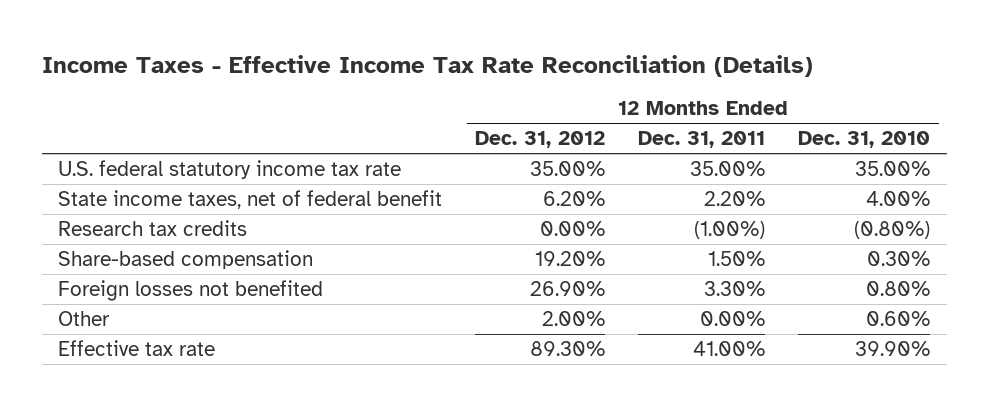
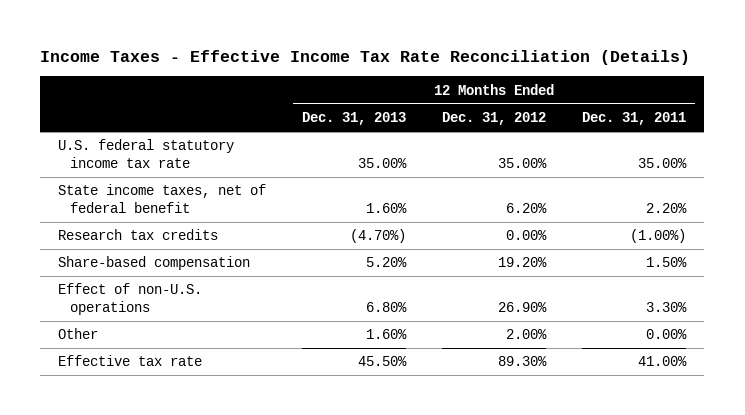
- | 12 Months Ended Dec. 31, 2012 | 12 Months Ended Dec. 31, 2011 | 12 Months Ended Dec. 31, 2010
+ | 12 Months Ended Dec. 31, 2013 | 12 Months Ended Dec. 31, 2012 | 12 Months Ended Dec. 31, 2011
- Foreign losses not benefited | 26.90% | 3.30% | 0.80%
+ Effect of non-U.S. operations | 6.80% | 26.90% | 3.30%

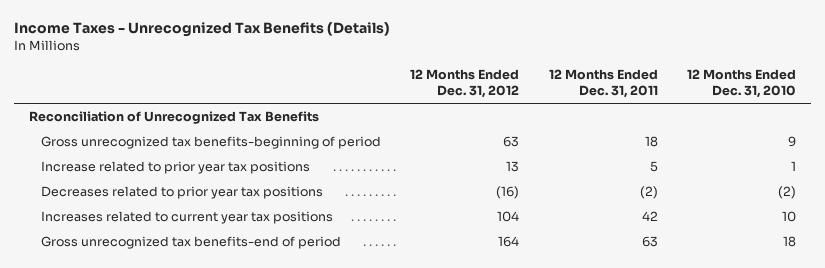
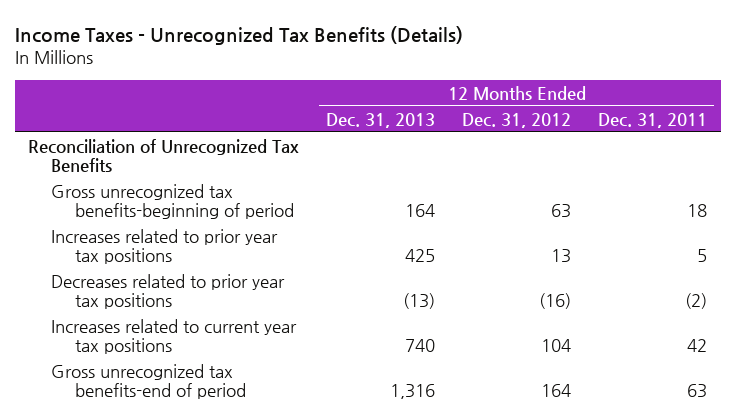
- | 12 Months Ended Dec. 31, 2012 | 12 Months Ended Dec. 31, 2011 | 12 Months Ended Dec. 31, 2010
+ | 12 Months Ended Dec. 31, 2013 | 12 Months Ended Dec. 31, 2012 | 12 Months Ended Dec. 31, 2011
- Increase related to prior year tax positions | 13 | 5 | 1
+ Increases related to prior year tax positions | 425 | 13 | 5

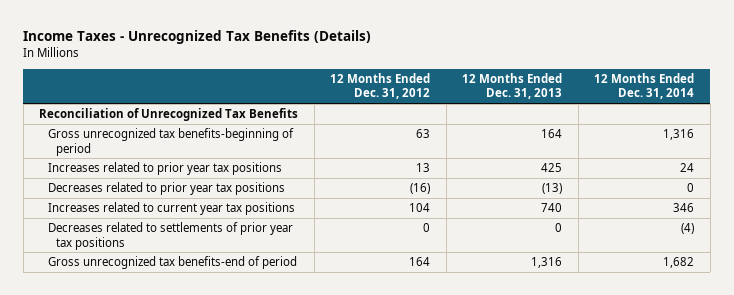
- | 12 Months Ended Dec. 31, 2013 | 12 Months Ended Dec. 31, 2012 | 12 Months Ended Dec. 31, 2011
+ | 12 Months Ended Dec. 31, 2012 | 12 Months Ended Dec. 31, 2013 | 12 Months Ended Dec. 31, 2014
+ Decreases related to settlements of prior year tax positions | 0 | 0 | (4)

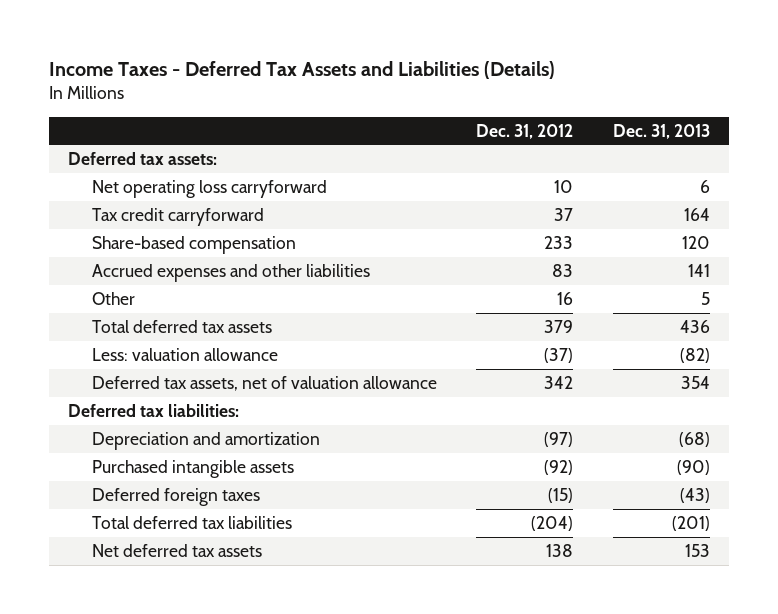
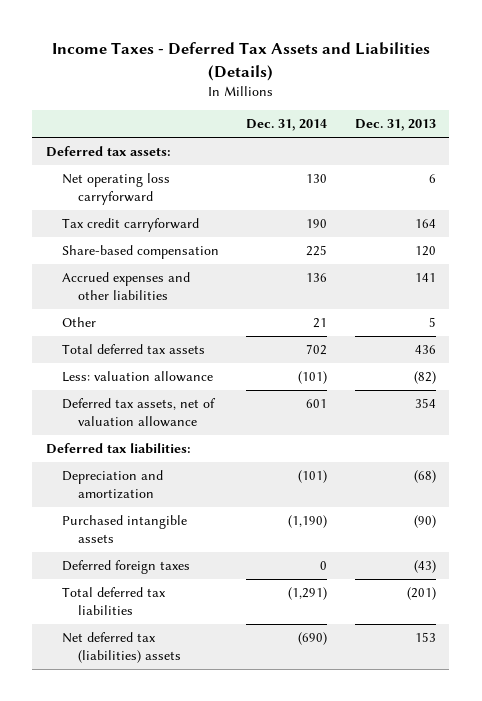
- | Dec. 31, 2012 | Dec. 31, 2013
+ | Dec. 31, 2014 | Dec. 31, 2013
- Net deferred tax assets | 138 | 153
+ Net deferred tax (liabilities) assets | (690) | 153

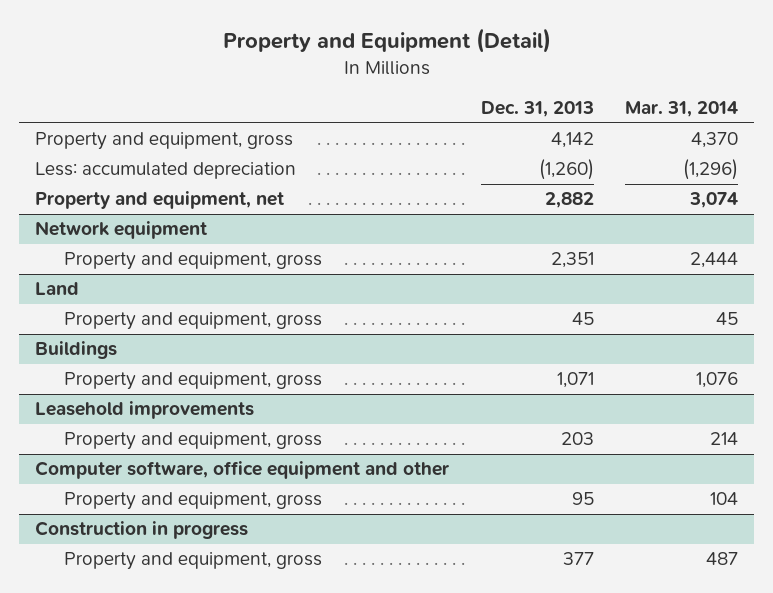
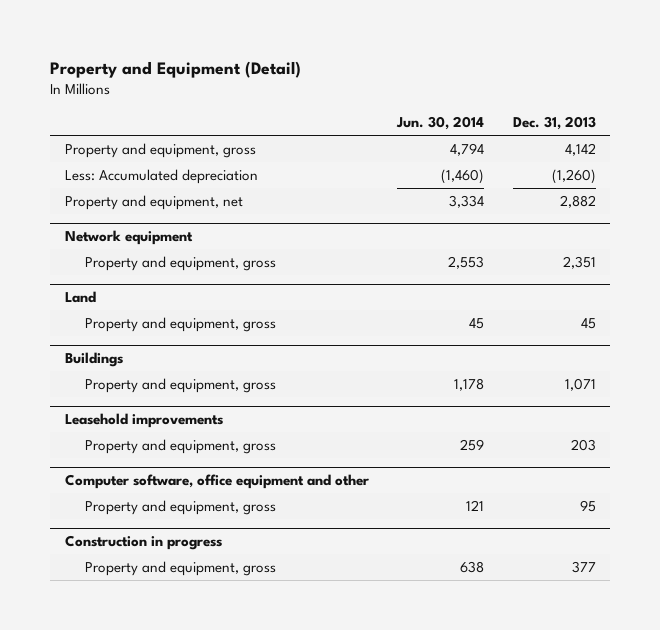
- | Dec. 31, 2013 | Mar. 31, 2014
+ | Jun. 30, 2014 | Dec. 31, 2013
- Less: accumulated depreciation | (1,260) | (1,296)
+ Less: Accumulated depreciation | (1,460) | (1,260)

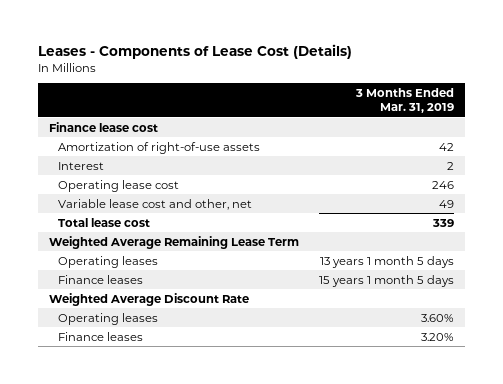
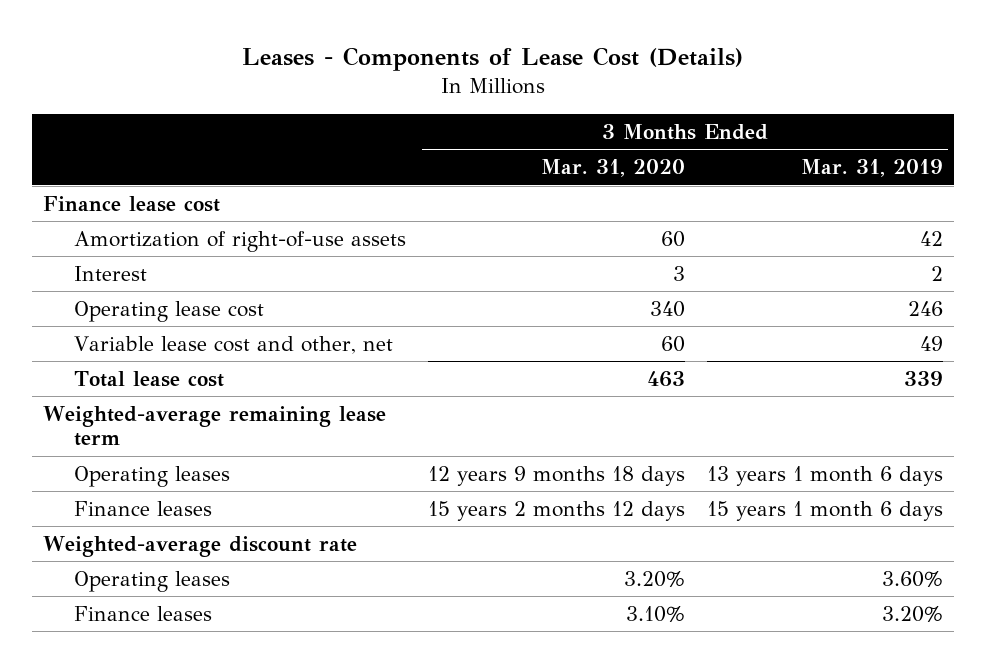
- | 3 Months Ended Mar. 31, 2019
+ | 3 Months Ended Mar. 31, 2020 | 3 Months Ended Mar. 31, 2019
- Weighted Average Remaining Lease Term
- Operating leases | 13 years 1 month 5 days
- Finance leases | 15 years 1 month 5 days
- Weighted Average Discount Rate
+ Weighted-average remaining lease term
+ Operating leases | 12 years 9 months 18 days | 13 years 1 month 6 days
+ Finance leases | 15 years 2 months 12 days | 15 years 1 month 6 days
+ Weighted-average discount rate

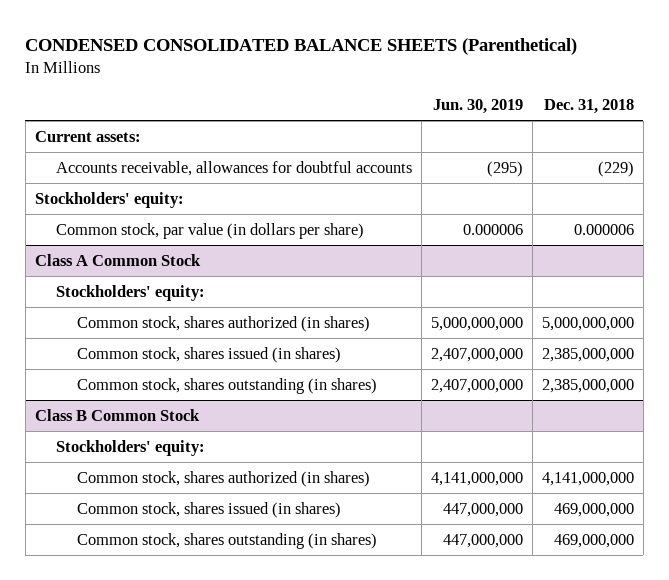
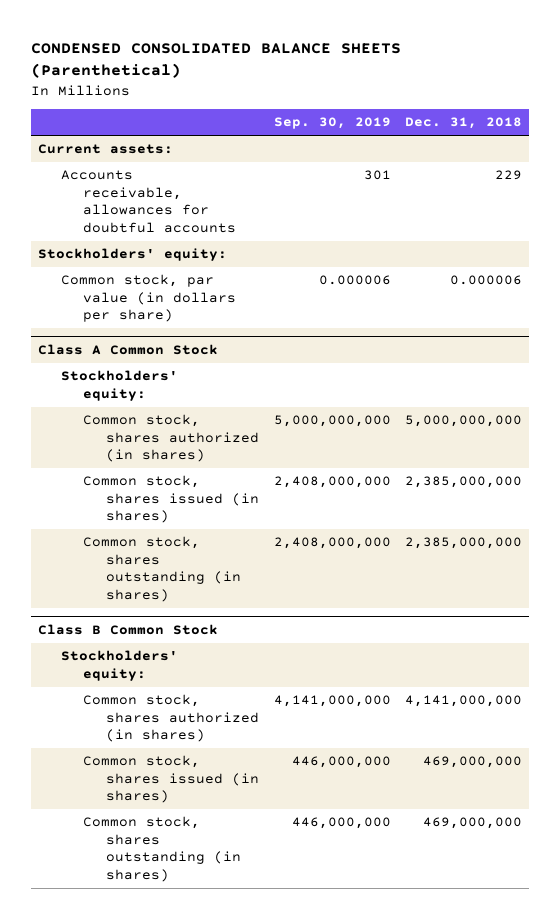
- | Jun. 30, 2019 | Dec. 31, 2018
+ | Sep. 30, 2019 | Dec. 31, 2018
- Accounts receivable, allowances for doubtful accounts | (295) | (229)
+ Accounts receivable, allowances for doubtful accounts | 301 | 229

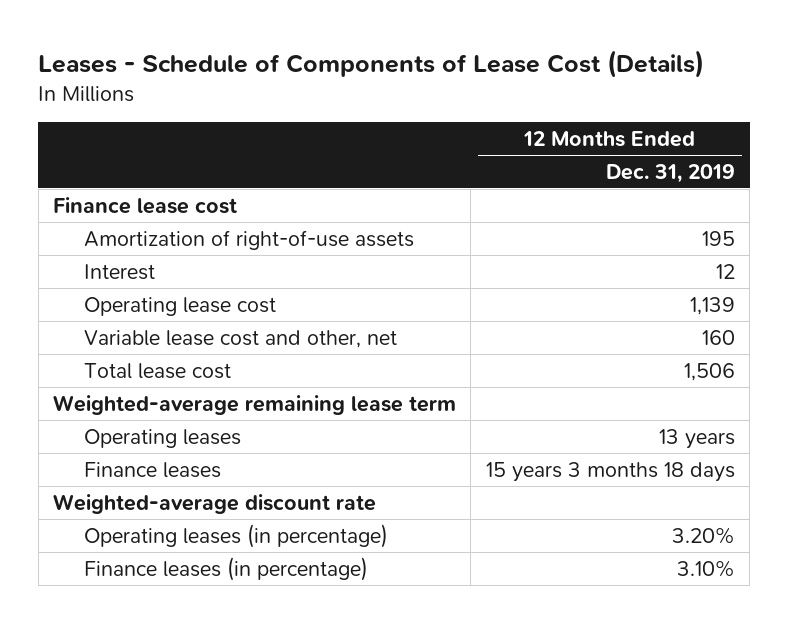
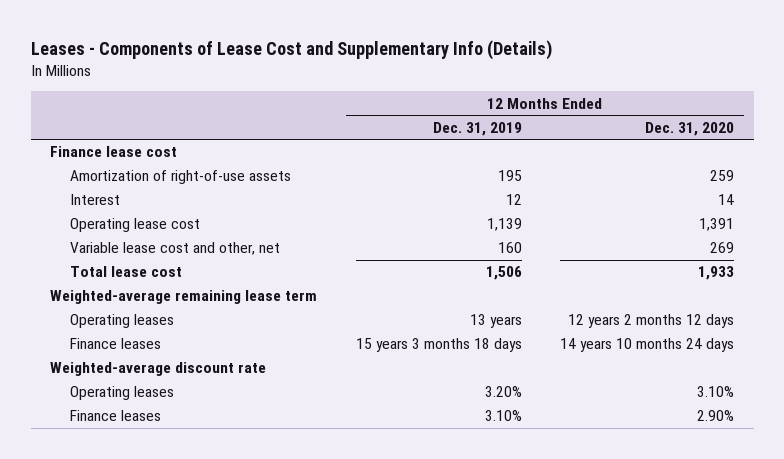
- Leases - Schedule of Components of Lease Cost (Details)
+ Leases - Components of Lease Cost and Supplementary Info (Details)
- | 12 Months Ended Dec. 31, 2019
+ | 12 Months Ended Dec. 31, 2019 | 12 Months Ended Dec. 31, 2020
- Operating leases (in percentage) | 3.20%
- Finance leases (in percentage) | 3.10%
+ Operating leases | 3.20% | 3.10%
+ Finance leases | 3.10% | 2.90%

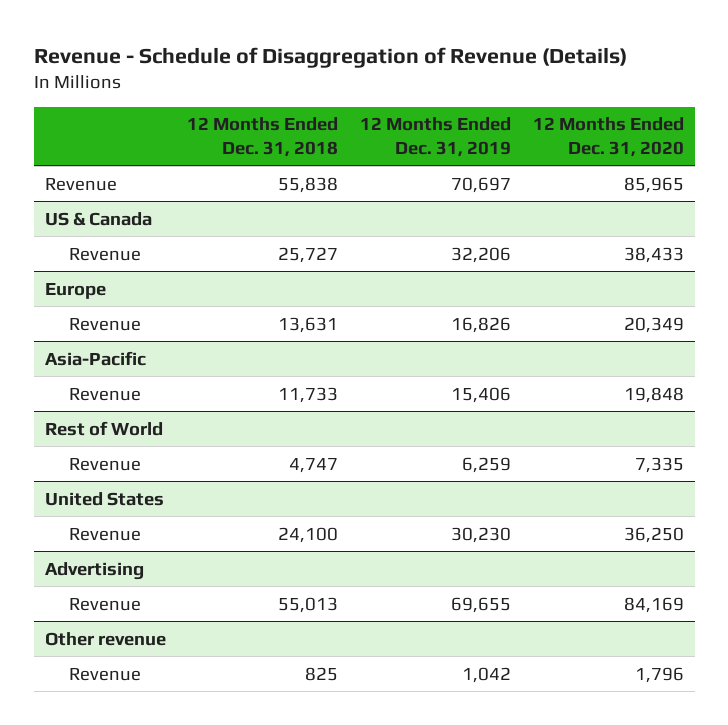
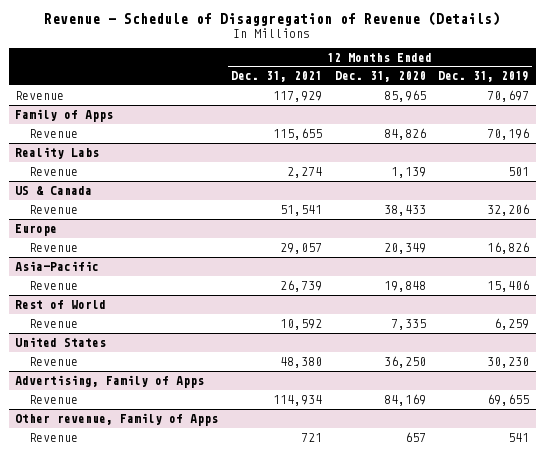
- | 12 Months Ended Dec. 31, 2018 | 12 Months Ended Dec. 31, 2019 | 12 Months Ended Dec. 31, 2020
+ | 12 Months Ended Dec. 31, 2021 | 12 Months Ended Dec. 31, 2020 | 12 Months Ended Dec. 31, 2019
+ Family of Apps
+ Revenue | 115,655 | 84,826 | 70,196
+ Reality Labs
+ Revenue | 2,274 | 1,139 | 501
- Advertising
+ Advertising, Family of Apps
- Other revenue
- Revenue | 825 | 1,042 | 1,796
+ Other revenue, Family of Apps
+ Revenue | 721 | 657 | 541

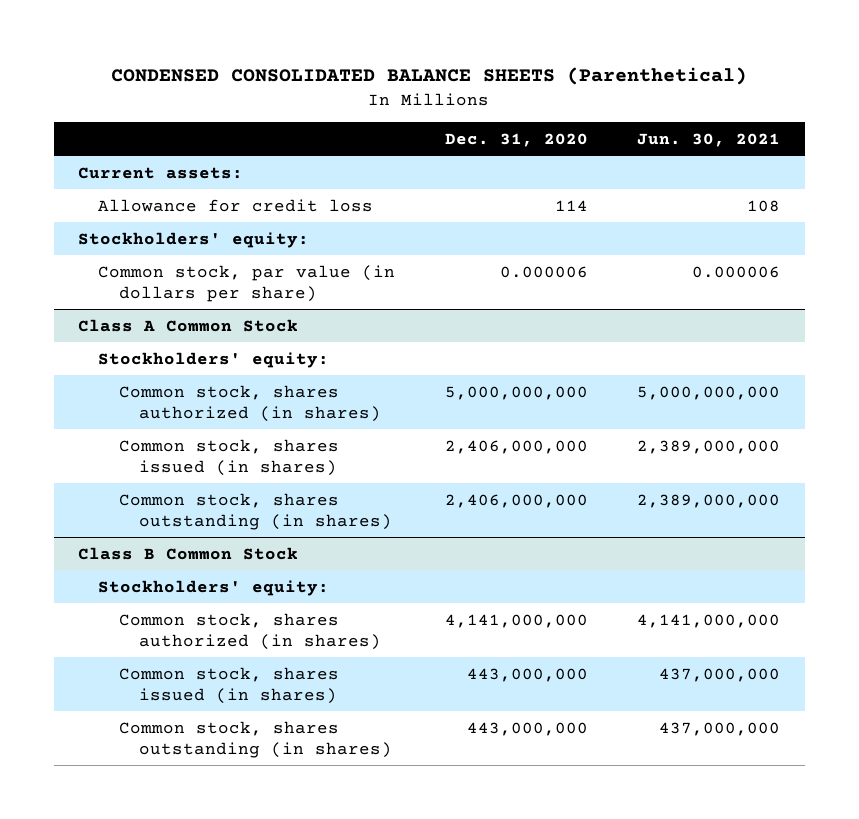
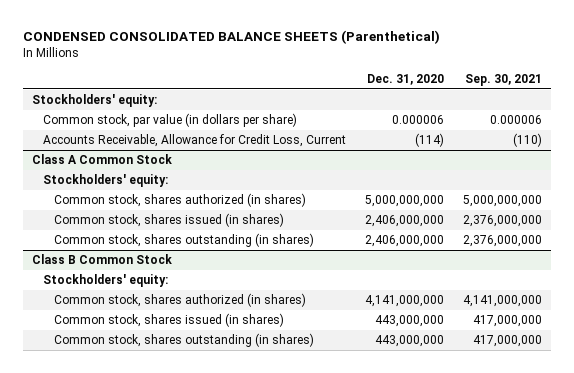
- | Dec. 31, 2020 | Jun. 30, 2021
+ | Dec. 31, 2020 | Sep. 30, 2021
- Current assets:
- Allowance for credit loss | 114 | 108
+ Accounts Receivable, Allowance for Credit Loss, Current | (114) | (110)

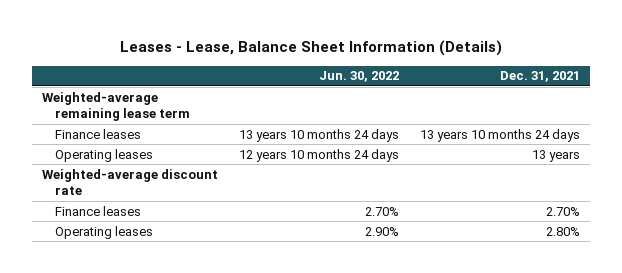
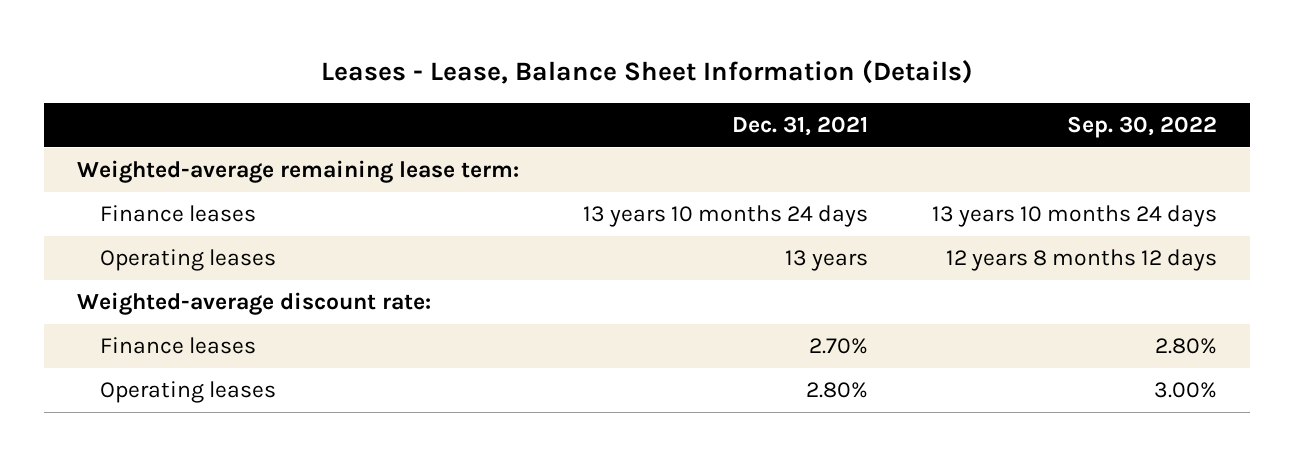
- | Jun. 30, 2022 | Dec. 31, 2021
+ | Dec. 31, 2021 | Sep. 30, 2022
- Weighted-average remaining lease term
+ Weighted-average remaining lease term:
- Weighted-average discount rate
+ Weighted-average discount rate:

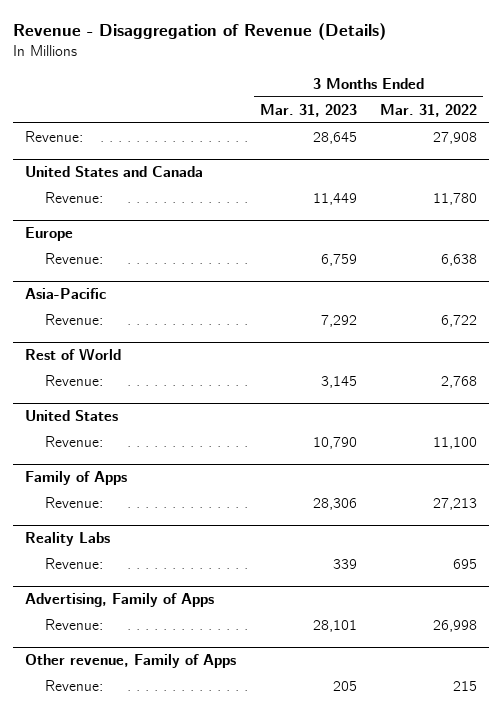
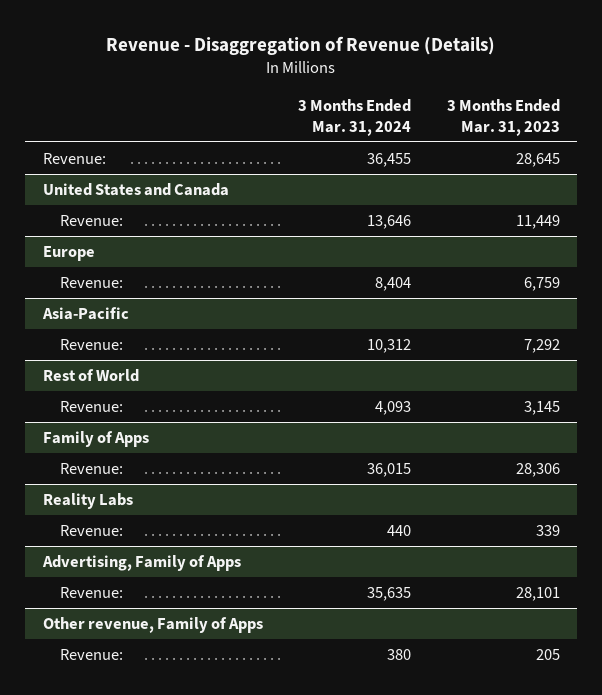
- | 3 Months Ended Mar. 31, 2023 | 3 Months Ended Mar. 31, 2022
+ | 3 Months Ended Mar. 31, 2024 | 3 Months Ended Mar. 31, 2023
- United States
- Revenue: | 10,790 | 11,100

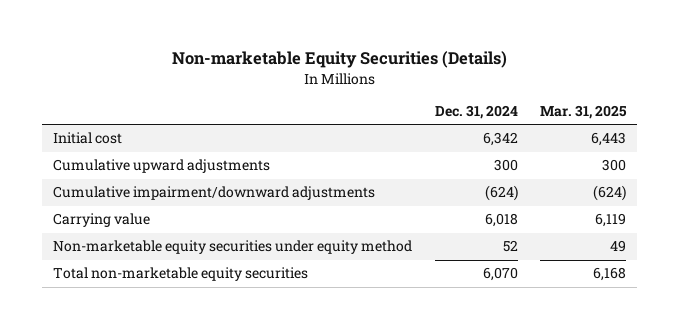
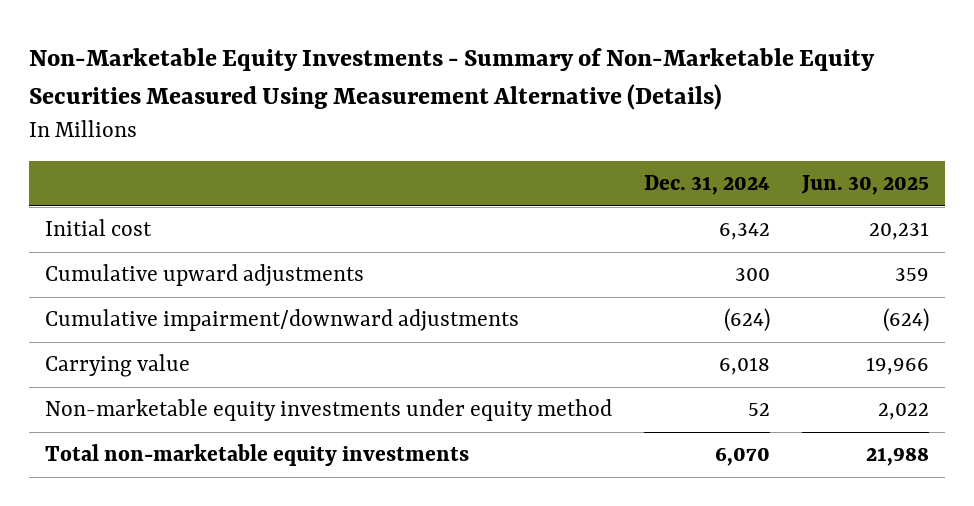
- Non-marketable Equity Securities (Details)
+ Non-Marketable Equity Investments - Summary of Non-Marketable Equity Securities Measured Using Measurement Alternative (Details)
- | Dec. 31, 2024 | Mar. 31, 2025
+ | Dec. 31, 2024 | Jun. 30, 2025
- Non-marketable equity securities under equity method | 52 | 49
- Total non-marketable equity securities | 6,070 | 6,168
+ Non-marketable equity investments under equity method | 52 | 2,022
+ Total non-marketable equity investments | 6,070 | 21,988

